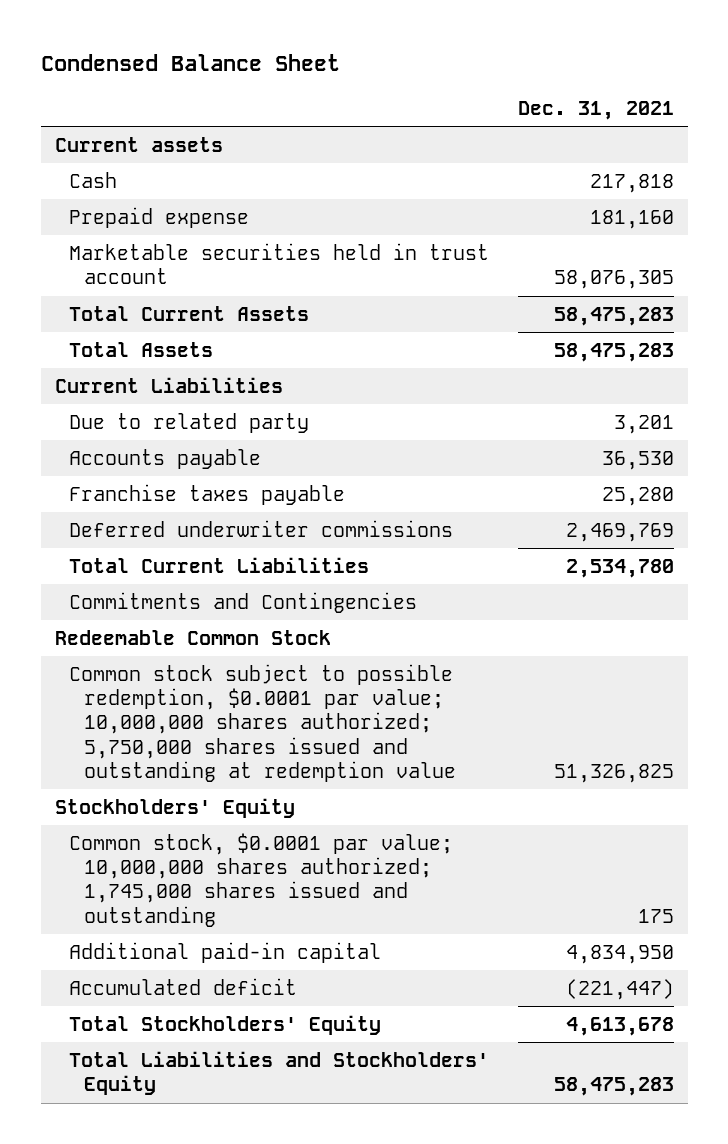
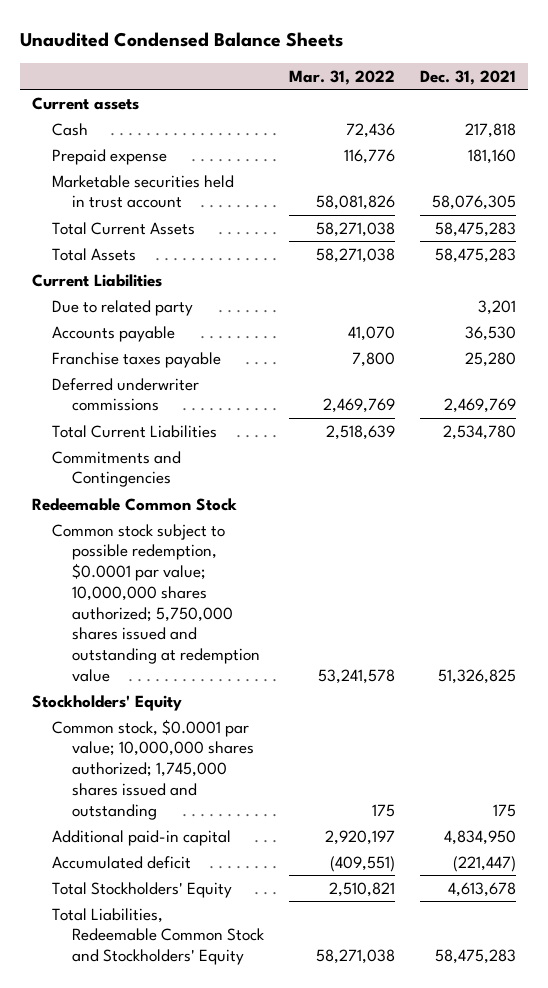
- Condensed Balance Sheet
+ Unaudited Condensed Balance Sheets
- | Dec. 31, 2021
+ | Mar. 31, 2022 | Dec. 31, 2021
- Total Liabilities and Stockholders' Equity | 58,475,283
+ Total Liabilities, Redeemable Common Stock and Stockholders' Equity | 58,271,038 | 58,475,283

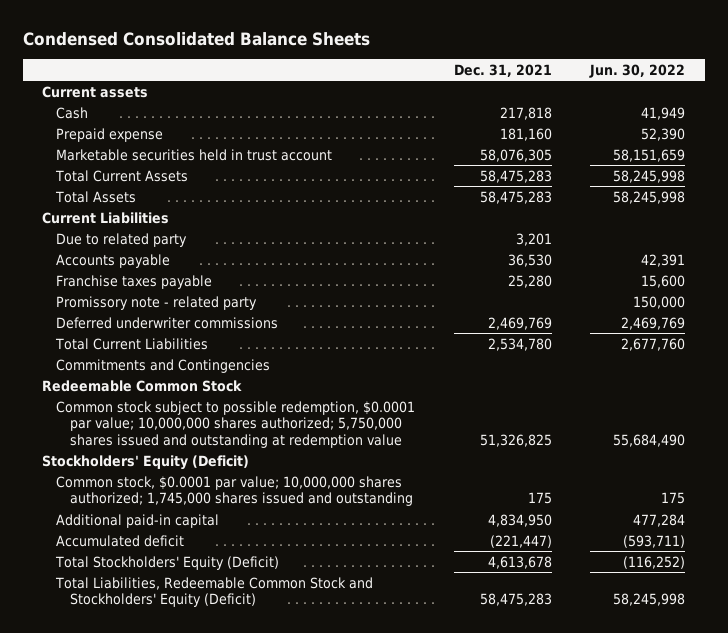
- Unaudited Condensed Balance Sheets
+ Condensed Consolidated Balance Sheets
- | Mar. 31, 2022 | Dec. 31, 2021
+ | Dec. 31, 2021 | Jun. 30, 2022
+ Promissory note - related party | | 150,000
- Stockholders' Equity
+ Stockholders' Equity (Deficit)
- Total Stockholders' Equity | 2,510,821 | 4,613,678
- Total Liabilities, Redeemable Common Stock and Stockholders' Equity | 58,271,038 | 58,475,283
+ Total Stockholders' Equity (Deficit) | 4,613,678 | (116,252)
+ Total Liabilities, Redeemable Common Stock and Stockholders' Equity (Deficit) | 58,475,283 | 58,245,998

